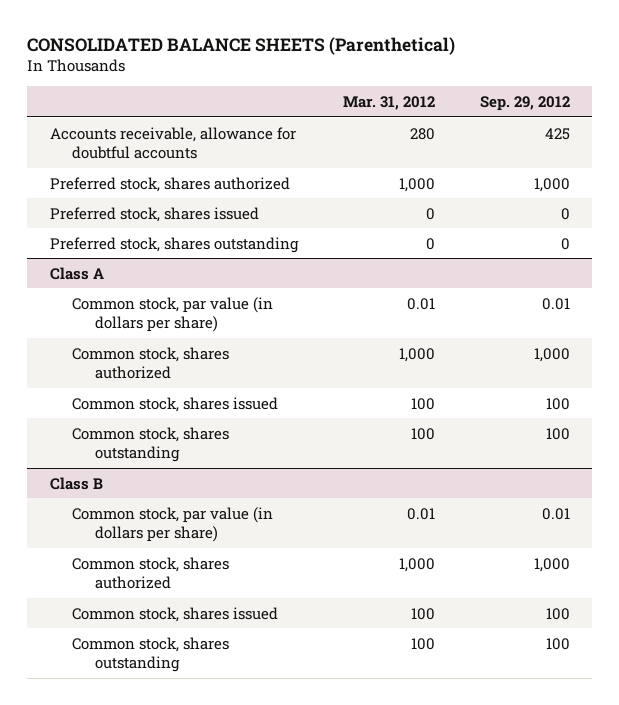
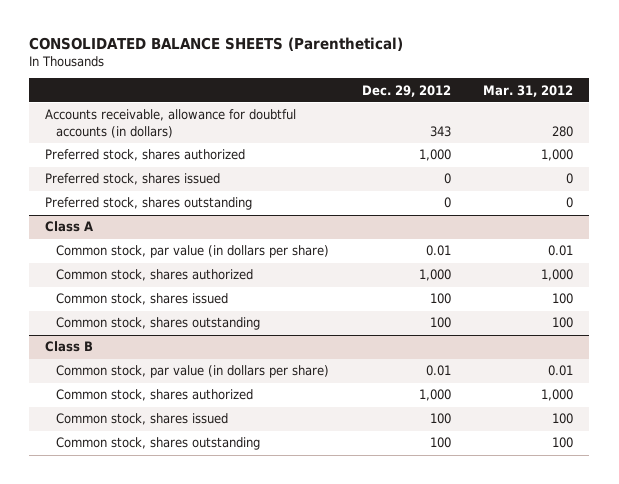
- | Mar. 31, 2012 | Sep. 29, 2012
+ | Dec. 29, 2012 | Mar. 31, 2012
- Accounts receivable, allowance for doubtful accounts | 280 | 425
+ Accounts receivable, allowance for doubtful accounts (in dollars) | 343 | 280

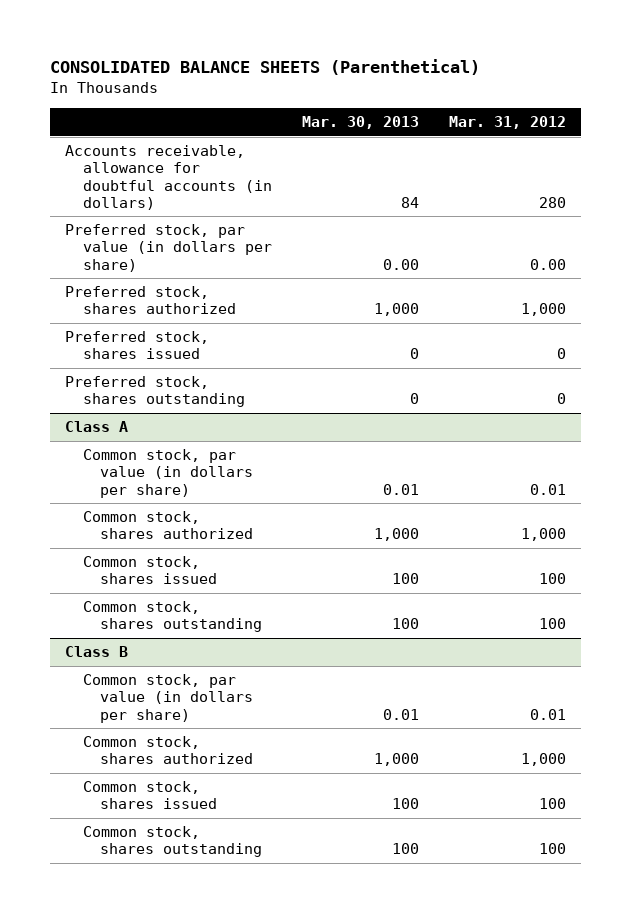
- | Dec. 29, 2012 | Mar. 31, 2012
+ | Mar. 30, 2013 | Mar. 31, 2012
+ Preferred stock, par value (in dollars per share) | 0.00 | 0.00

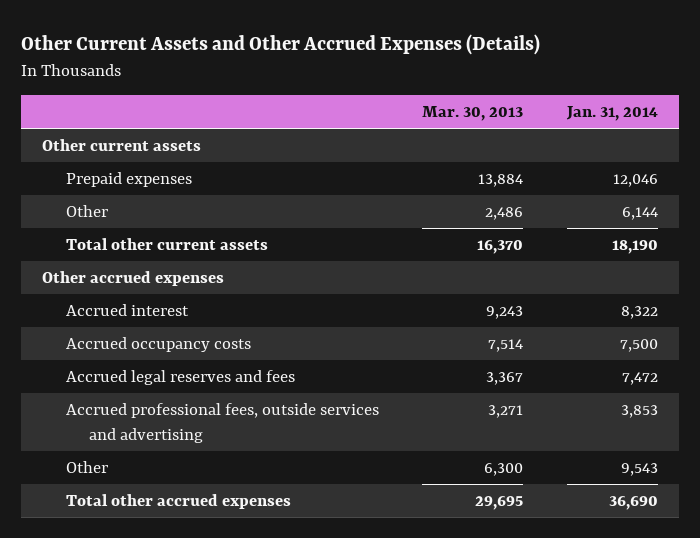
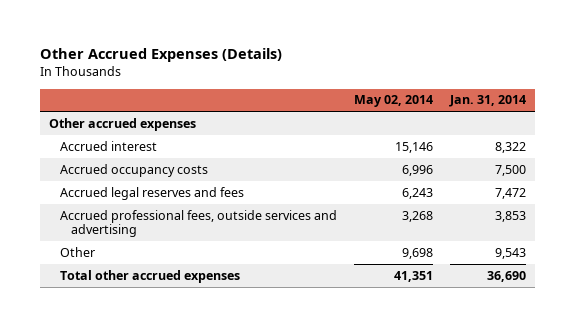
- Other Current Assets and Other Accrued Expenses (Details)
+ Other Accrued Expenses (Details)
- | Mar. 30, 2013 | Jan. 31, 2014
+ | May 02, 2014 | Jan. 31, 2014
- Other current assets
- Prepaid expenses | 13,884 | 12,046
- Other | 2,486 | 6,144
- Total other current assets | 16,370 | 18,190

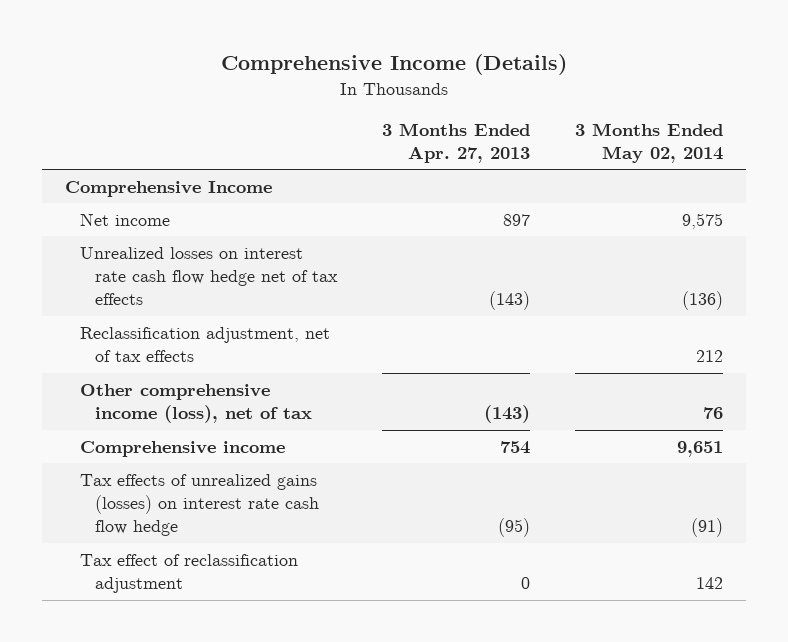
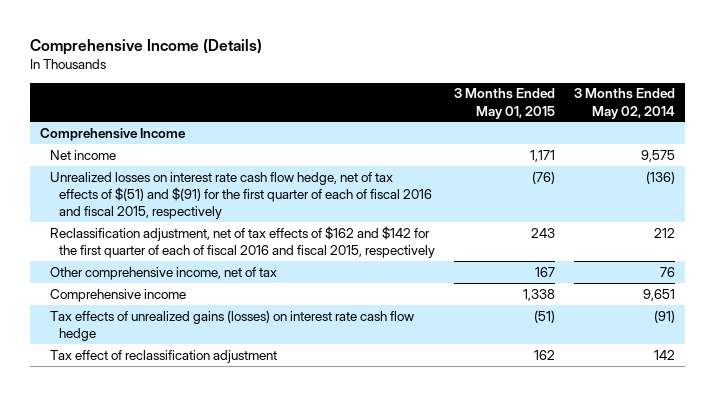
- | 3 Months Ended Apr. 27, 2013 | 3 Months Ended May 02, 2014
+ | 3 Months Ended May 01, 2015 | 3 Months Ended May 02, 2014
- Unrealized losses on interest rate cash flow hedge net of tax effects | (143) | (136)
- Reclassification adjustment, net of tax effects | | 212
- Other comprehensive income (loss), net of tax | (143) | 76
+ Unrealized losses on interest rate cash flow hedge, net of tax effects of $(51) and $(91) for the first quarter of each of fiscal 2016 and fiscal 2015, respectively | (76) | (136)
+ Reclassification adjustment, net of tax effects of $162 and $142 for the first quarter of each of fiscal 2016 and fiscal 2015, respectively | 243 | 212
+ Other comprehensive income, net of tax | 167 | 76

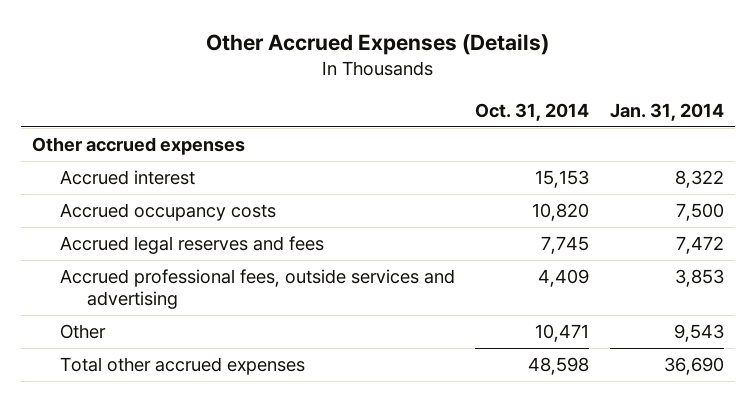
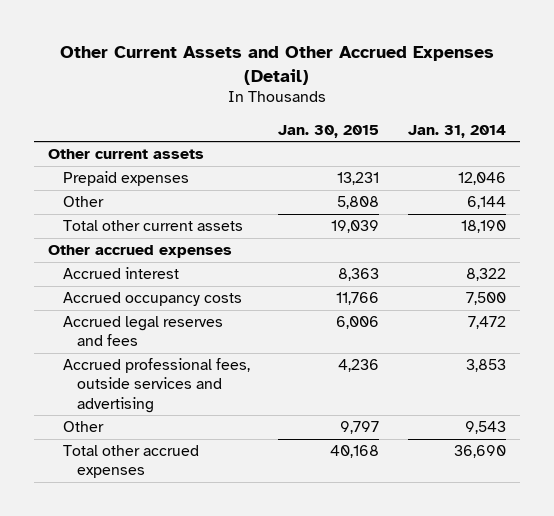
- Other Accrued Expenses (Details)
+ Other Current Assets and Other Accrued Expenses (Detail)
- | Oct. 31, 2014 | Jan. 31, 2014
+ | Jan. 30, 2015 | Jan. 31, 2014
+ Other current assets
+ Prepaid expenses | 13,231 | 12,046
+ Other | 5,808 | 6,144
+ Total other current assets | 19,039 | 18,190

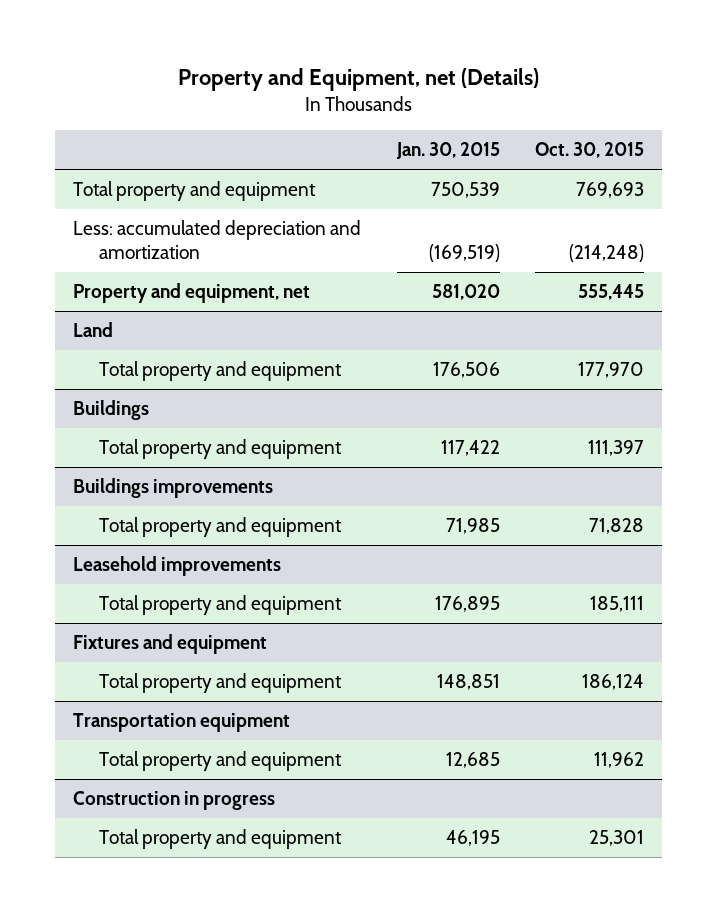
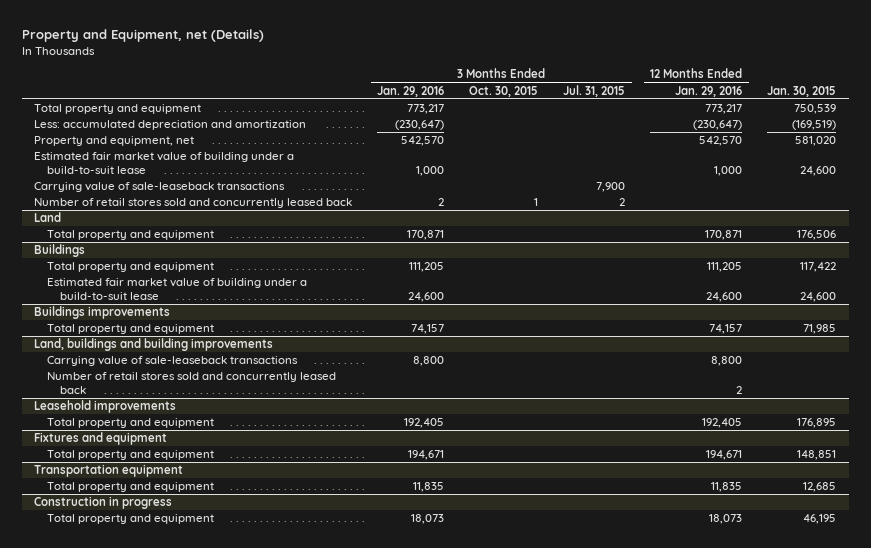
- | Jan. 30, 2015 | Oct. 30, 2015
+ | 3 Months Ended Jan. 29, 2016 | 3 Months Ended Oct. 30, 2015 | 3 Months Ended Jul. 31, 2015 | 12 Months Ended Jan. 29, 2016 | Jan. 30, 2015
+ Estimated fair market value of building under a build-to-suit lease | 1,000 | | | 1,000 | 24,600
+ Carrying value of sale-leaseback transactions | | | 7,900 | |
+ Number of retail stores sold and concurrently leased back | 2 | 1 | 2 | |
@ Buildings
+ Estimated fair market value of building under a build-to-suit lease | 24,600 | | | 24,600 | 24,600
+ Land, buildings and building improvements
+ Carrying value of sale-leaseback transactions | 8,800 | | | 8,800 |
+ Number of retail stores sold and concurrently leased back | | | | 2 |

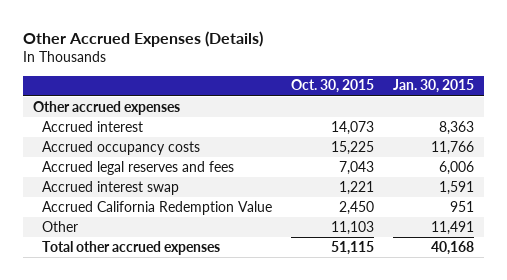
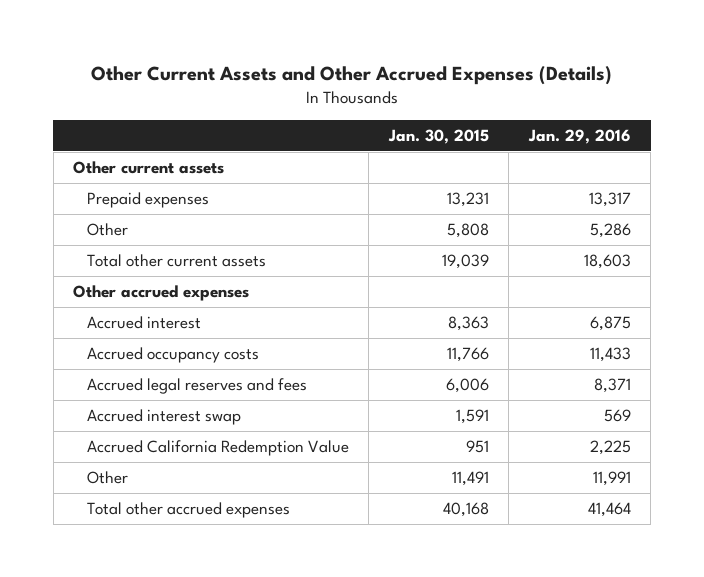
- Other Accrued Expenses (Details)
+ Other Current Assets and Other Accrued Expenses (Details)
- | Oct. 30, 2015 | Jan. 30, 2015
+ | Jan. 30, 2015 | Jan. 29, 2016
+ Other current assets
+ Prepaid expenses | 13,231 | 13,317
+ Other | 5,808 | 5,286
+ Total other current assets | 19,039 | 18,603

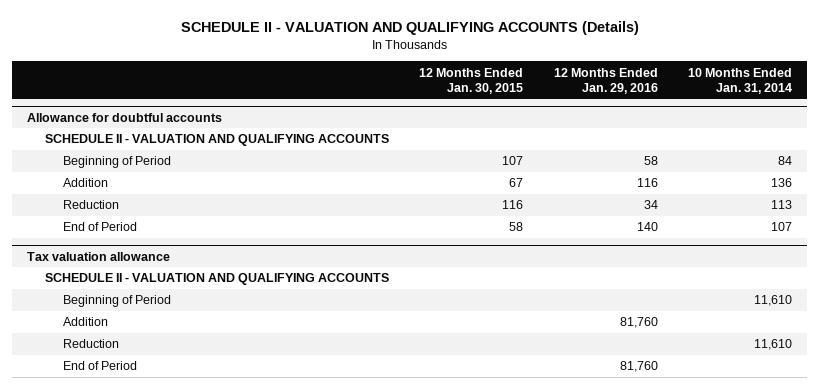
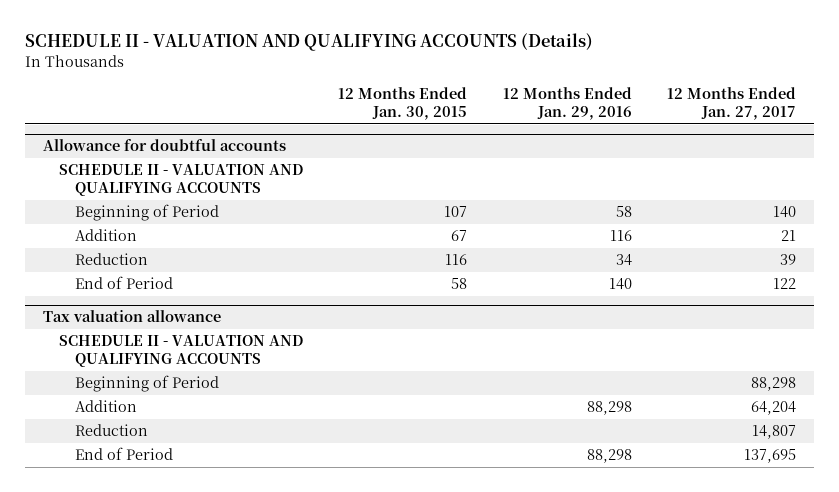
- | 12 Months Ended Jan. 30, 2015 | 12 Months Ended Jan. 29, 2016 | 10 Months Ended Jan. 31, 2014
+ | 12 Months Ended Jan. 30, 2015 | 12 Months Ended Jan. 29, 2016 | 12 Months Ended Jan. 27, 2017
@ Tax valuation allowance
- Addition | | 81,760 |
+ Addition | | 88,298 | 64,204
- End of Period | | 81,760 |
+ End of Period | | 88,298 | 137,695

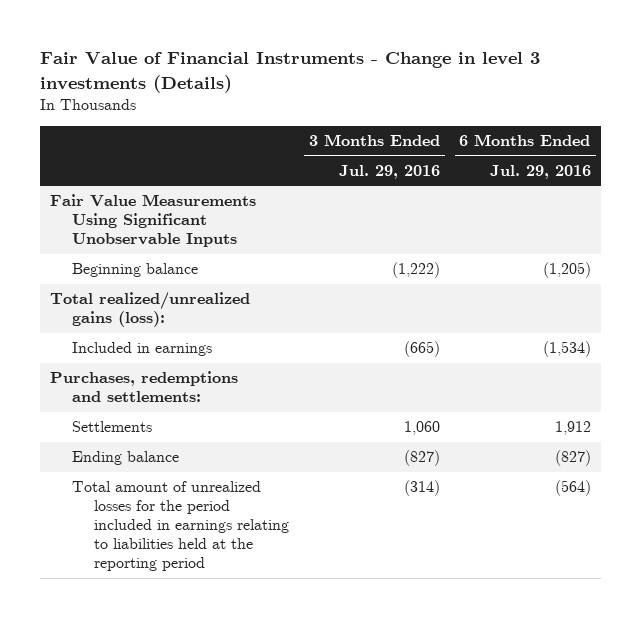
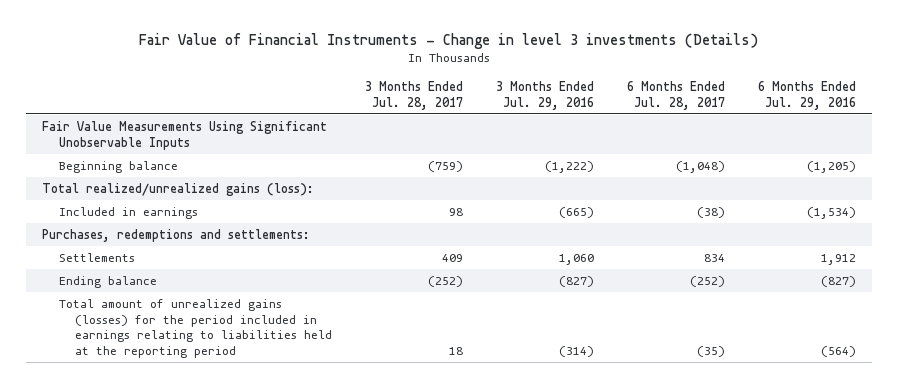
- | 3 Months Ended Jul. 29, 2016 | 6 Months Ended Jul. 29, 2016
+ | 3 Months Ended Jul. 28, 2017 | 3 Months Ended Jul. 29, 2016 | 6 Months Ended Jul. 28, 2017 | 6 Months Ended Jul. 29, 2016
- Total amount of unrealized losses for the period included in earnings relating to liabilities held at the reporting period | (314) | (564)
+ Total amount of unrealized gains (losses) for the period included in earnings relating to liabilities held at the reporting period | 18 | (314) | (35) | (564)

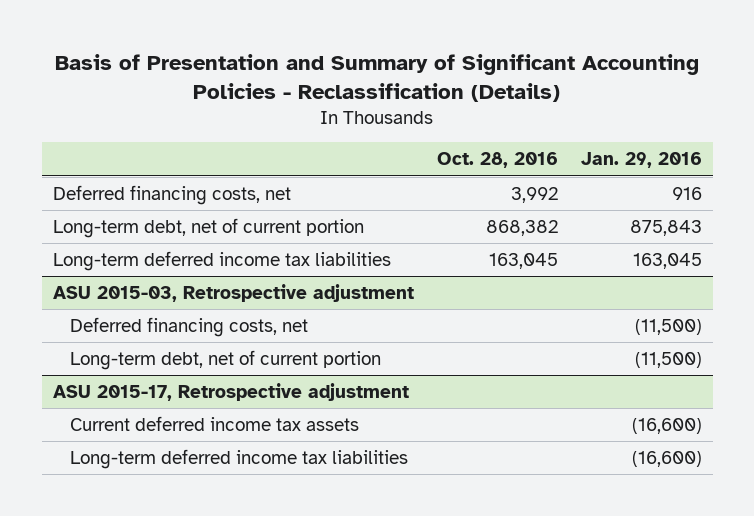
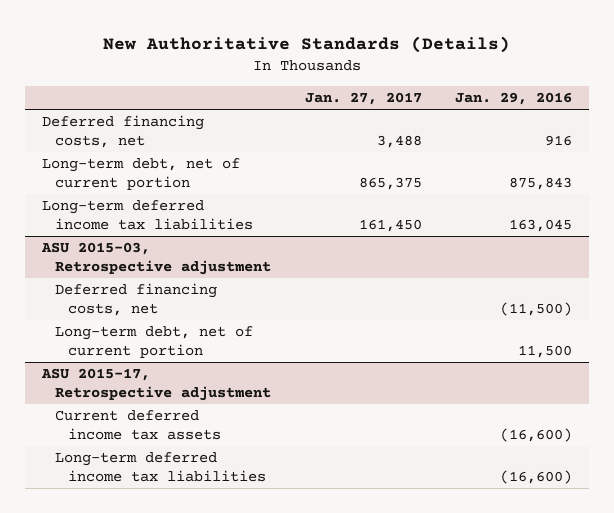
- Basis of Presentation and Summary of Significant Accounting Policies - Reclassification (Details)
+ New Authoritative Standards (Details)
- | Oct. 28, 2016 | Jan. 29, 2016
+ | Jan. 27, 2017 | Jan. 29, 2016
@ ASU 2015-03, Retrospective adjustment
- Long-term debt, net of current portion | | (11,500)
+ Long-term debt, net of current portion | | 11,500

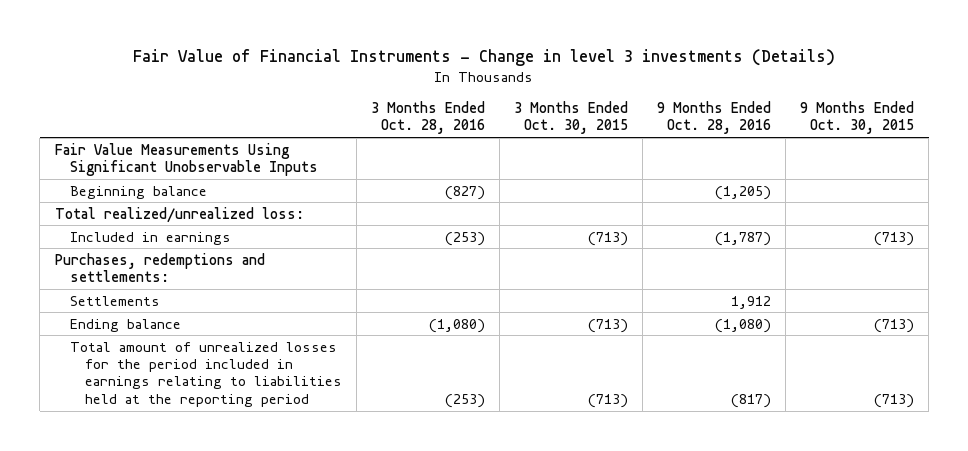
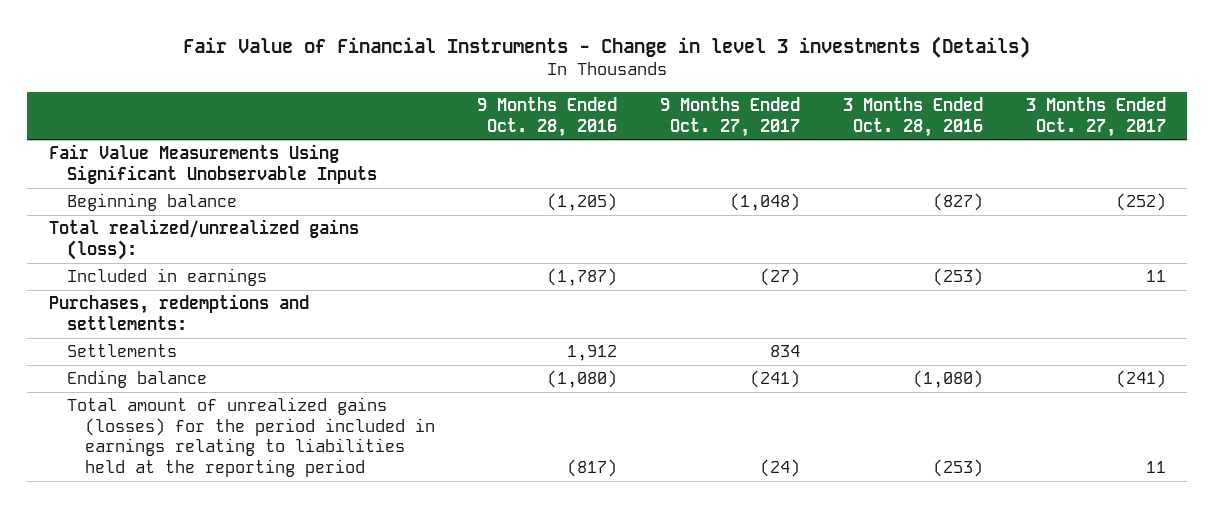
- | 3 Months Ended Oct. 28, 2016 | 3 Months Ended Oct. 30, 2015 | 9 Months Ended Oct. 28, 2016 | 9 Months Ended Oct. 30, 2015
+ | 9 Months Ended Oct. 28, 2016 | 9 Months Ended Oct. 27, 2017 | 3 Months Ended Oct. 28, 2016 | 3 Months Ended Oct. 27, 2017
- Total realized/unrealized loss:
+ Total realized/unrealized gains (loss):
- Total amount of unrealized losses for the period included in earnings relating to liabilities held at the reporting period | (253) | (713) | (817) | (713)
+ Total amount of unrealized gains (losses) for the period included in earnings relating to liabilities held at the reporting period | (817) | (24) | (253) | 11

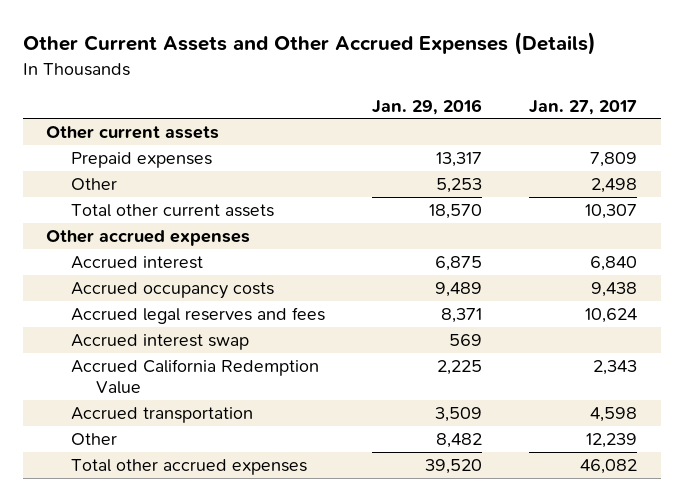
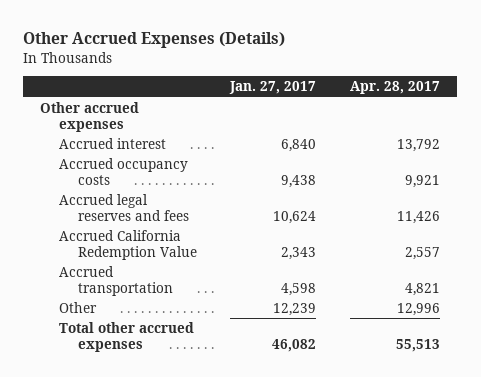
- Other Current Assets and Other Accrued Expenses (Details)
+ Other Accrued Expenses (Details)
- | Jan. 29, 2016 | Jan. 27, 2017
+ | Jan. 27, 2017 | Apr. 28, 2017
- Other current assets
- Prepaid expenses | 13,317 | 7,809
- Other | 5,253 | 2,498
- Total other current assets | 18,570 | 10,307
- Accrued interest swap | 569 |

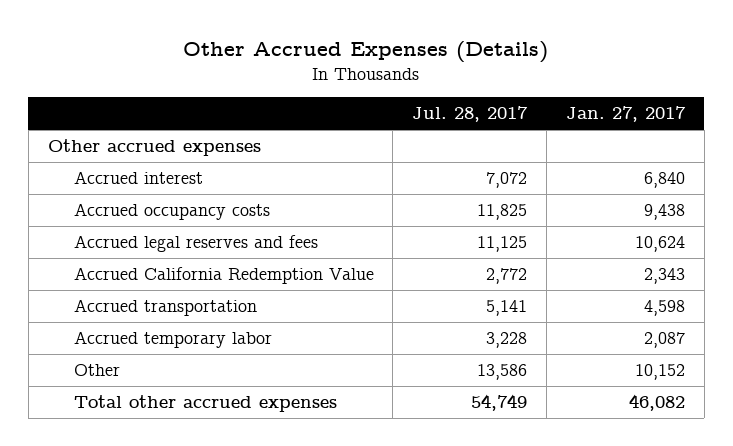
- | Jan. 27, 2017 | Apr. 28, 2017
+ | Jul. 28, 2017 | Jan. 27, 2017
- Other | 12,239 | 12,996
+ Accrued temporary labor | 3,228 | 2,087
+ Other | 13,586 | 10,152

